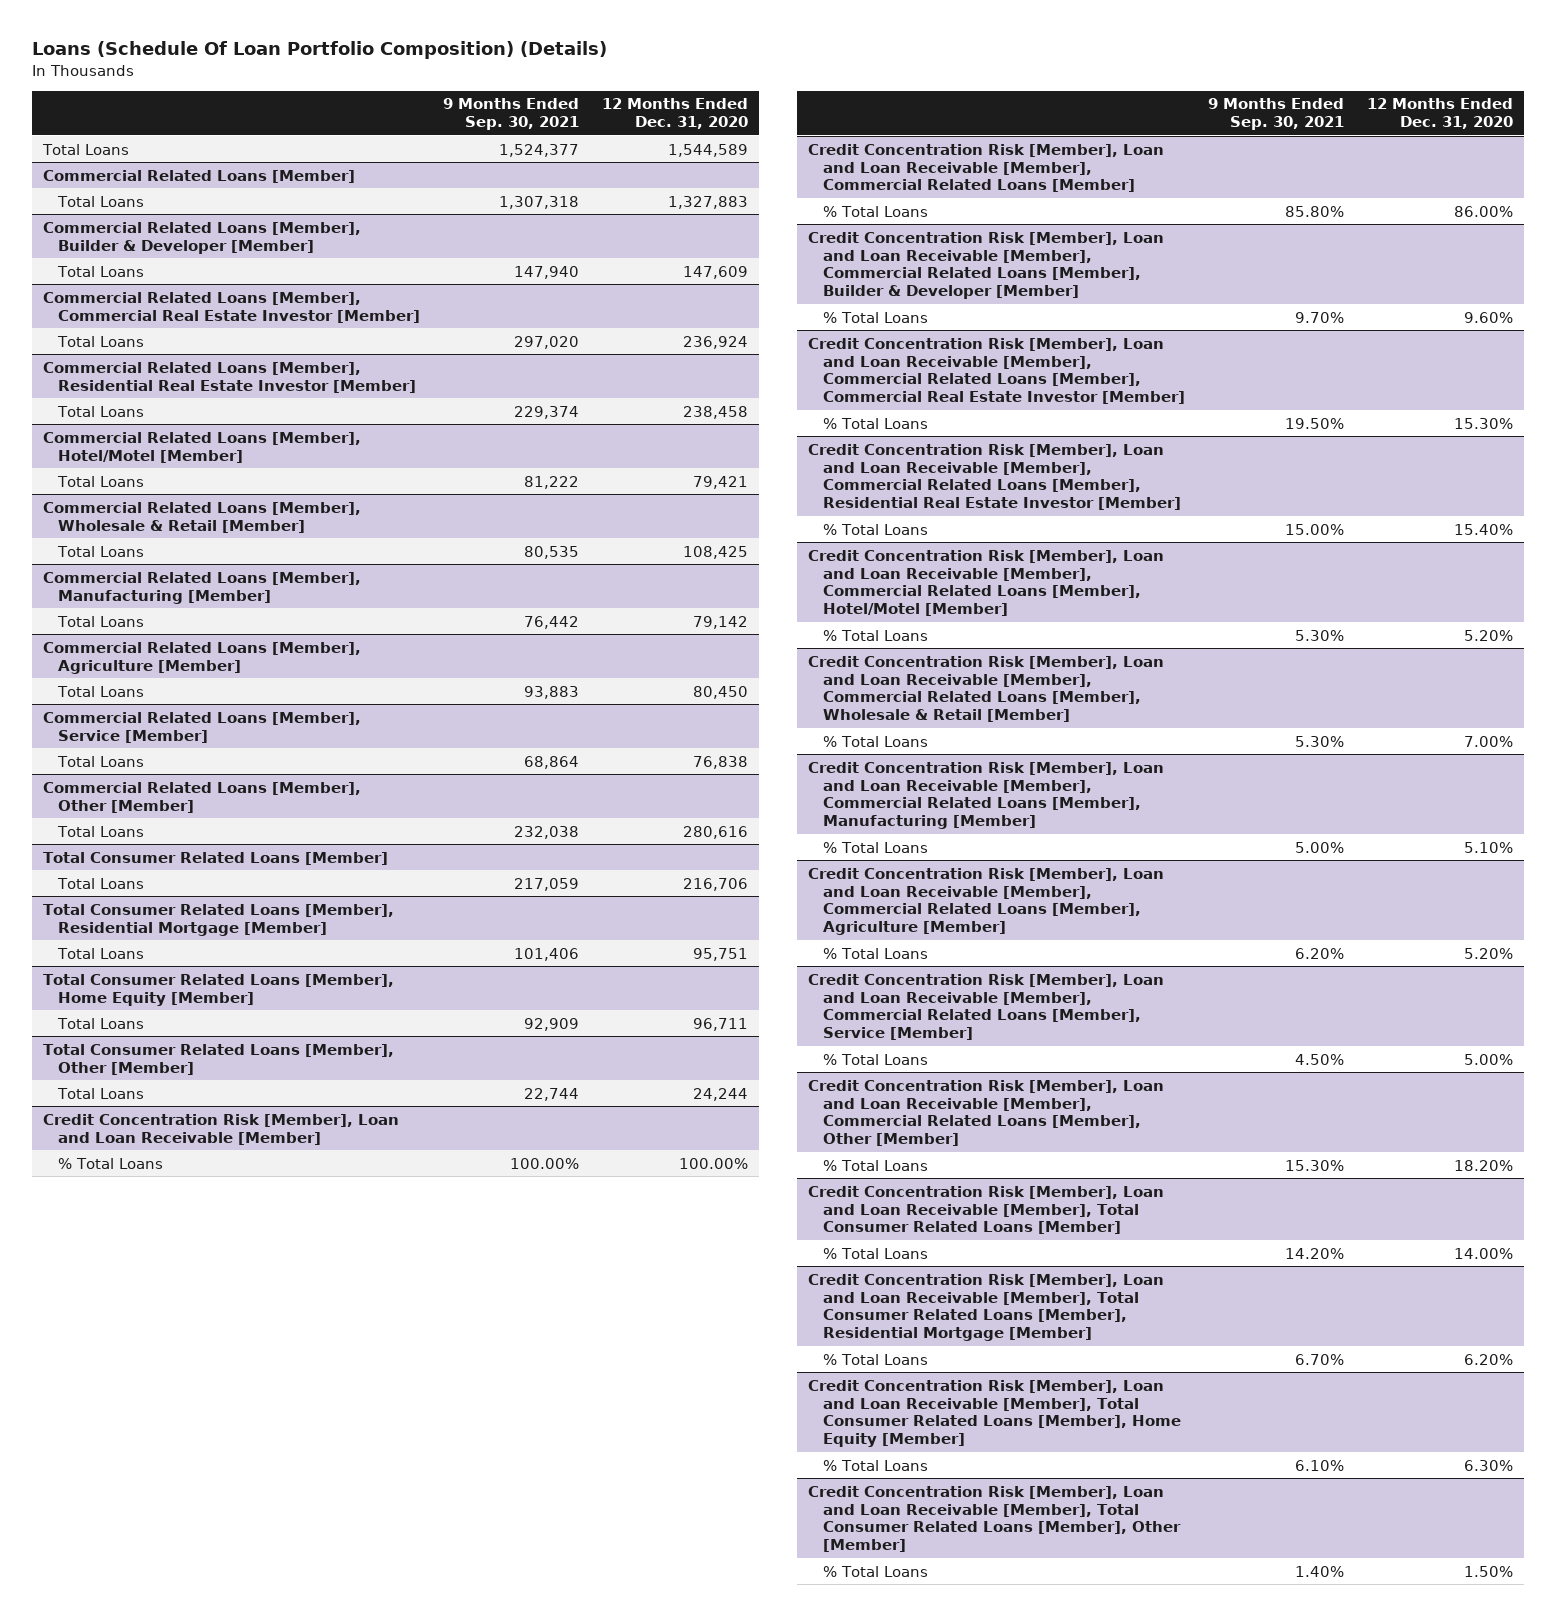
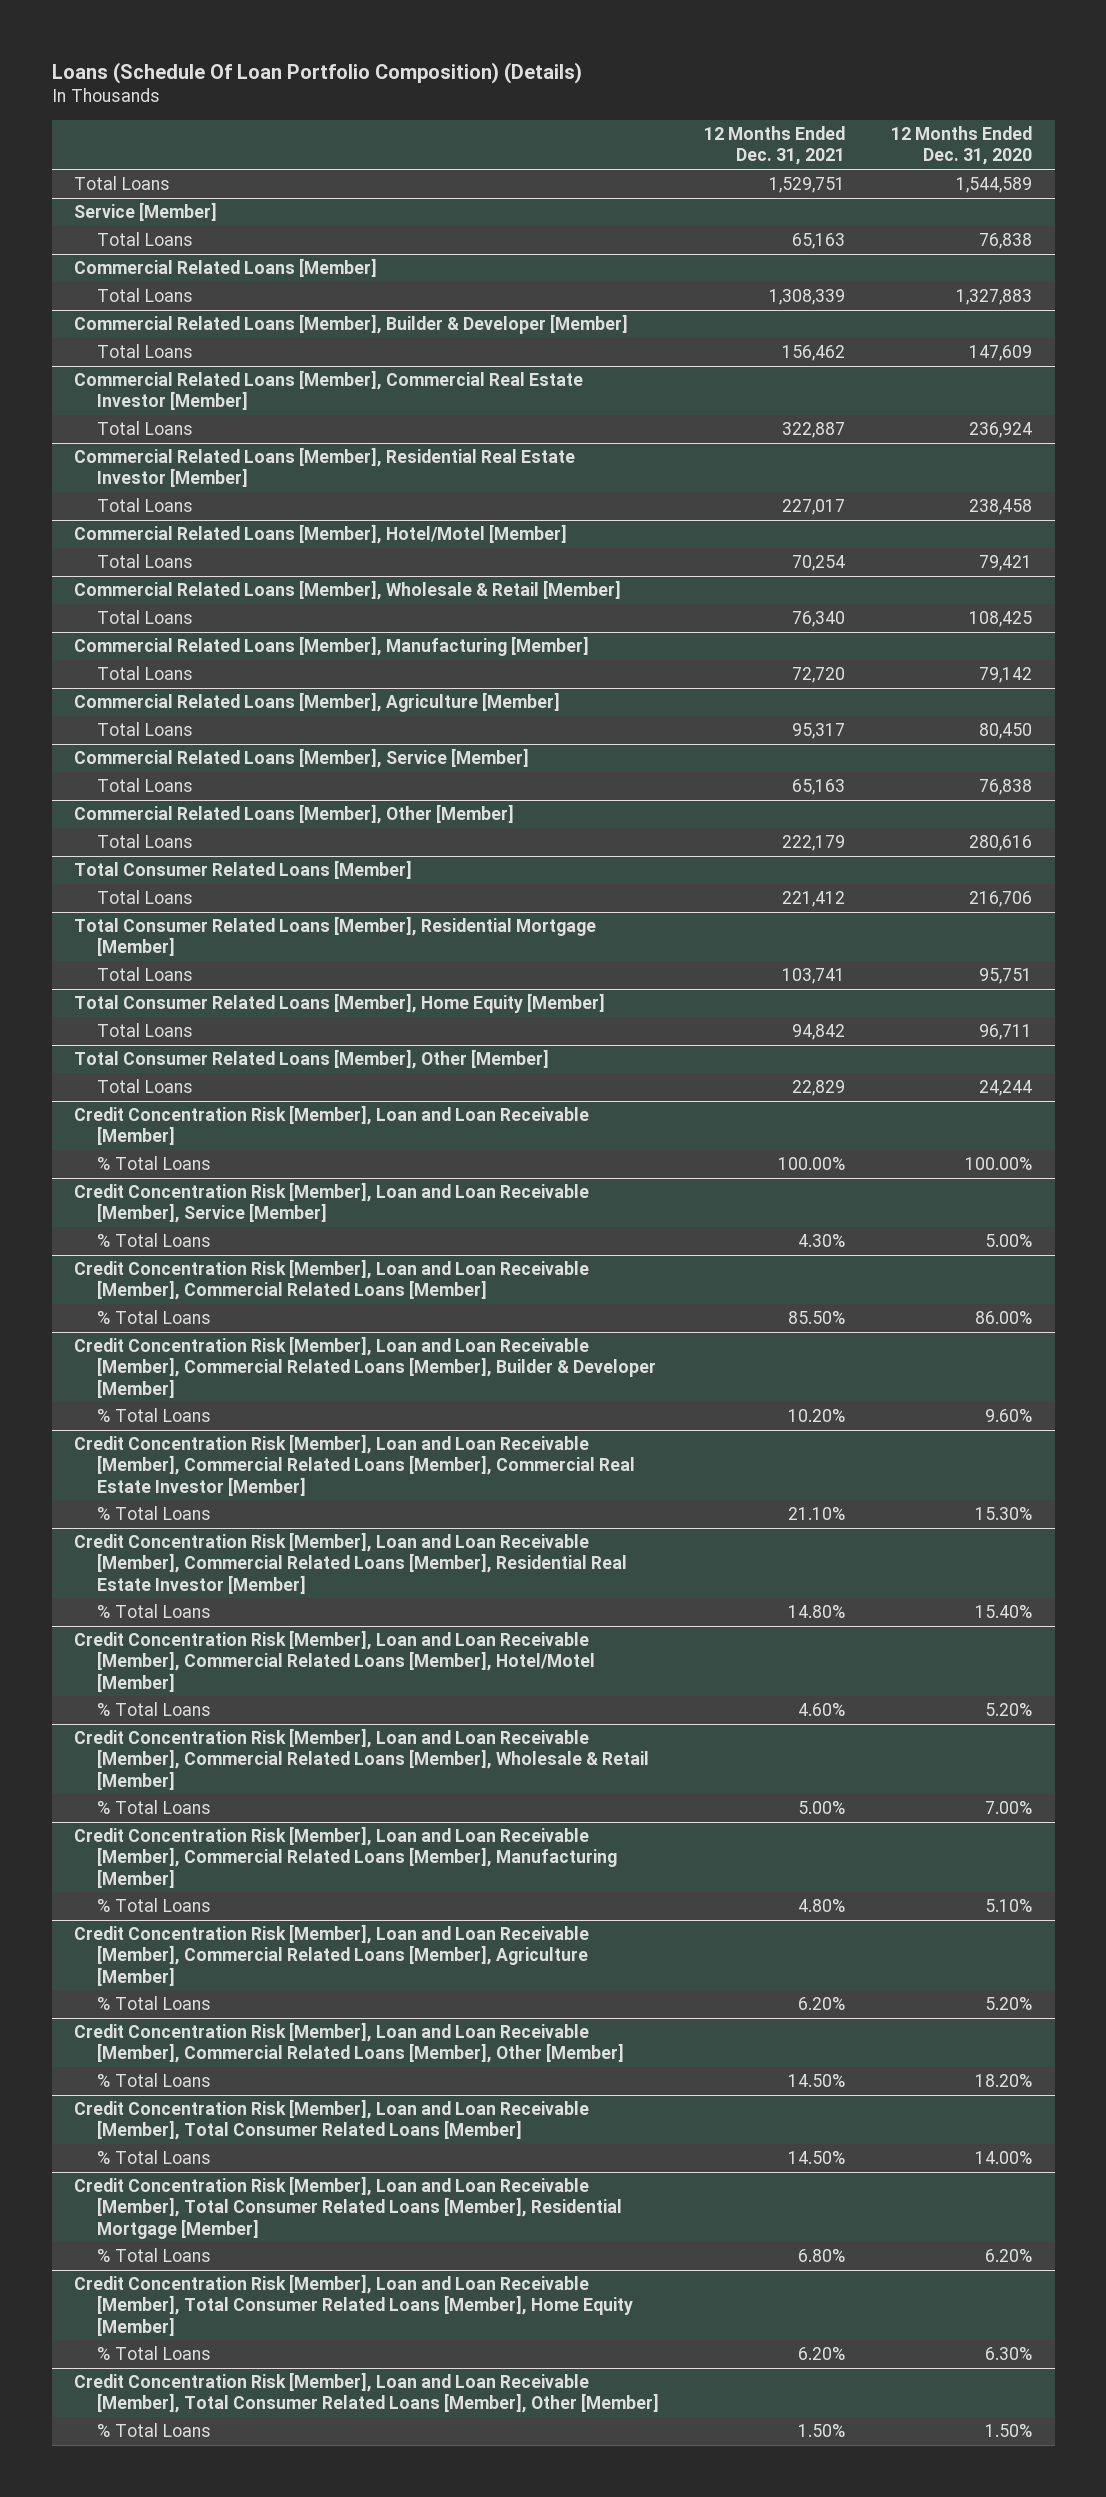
- | 9 Months Ended Sep. 30, 2021 | 12 Months Ended Dec. 31, 2020
+ | 12 Months Ended Dec. 31, 2021 | 12 Months Ended Dec. 31, 2020
+ Service [Member]
+ Total Loans | 65,163 | 76,838
+ Credit Concentration Risk [Member], Loan and Loan Receivable [Member], Service [Member]
+ % Total Loans | 4.30% | 5.00%
- Credit Concentration Risk [Member], Loan and Loan Receivable [Member], Commercial Related Loans [Member], Service [Member]
- % Total Loans | 4.50% | 5.00%

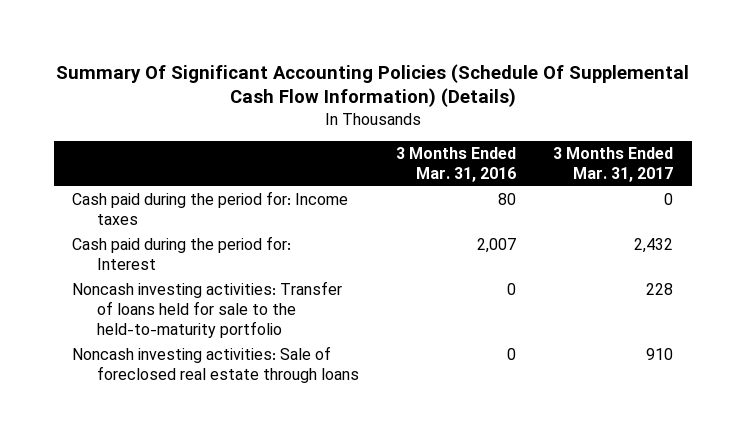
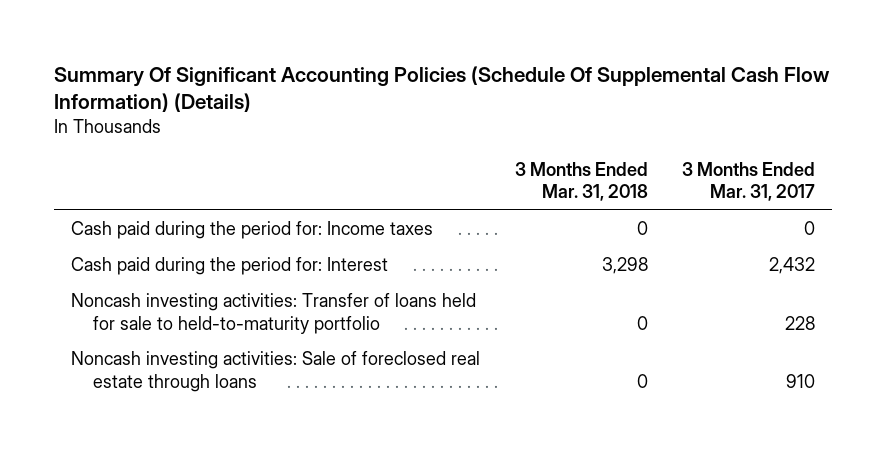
- | 3 Months Ended Mar. 31, 2016 | 3 Months Ended Mar. 31, 2017
+ | 3 Months Ended Mar. 31, 2018 | 3 Months Ended Mar. 31, 2017
- Noncash investing activities: Transfer of loans held for sale to the held-to-maturity portfolio | 0 | 228
+ Noncash investing activities: Transfer of loans held for sale to held-to-maturity portfolio | 0 | 228

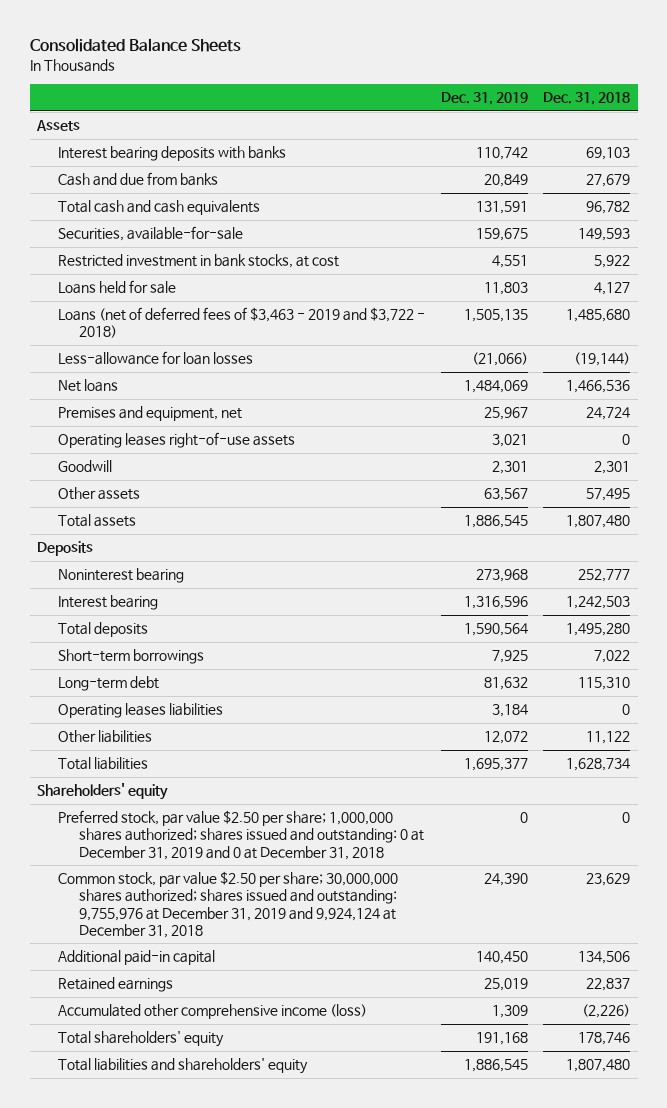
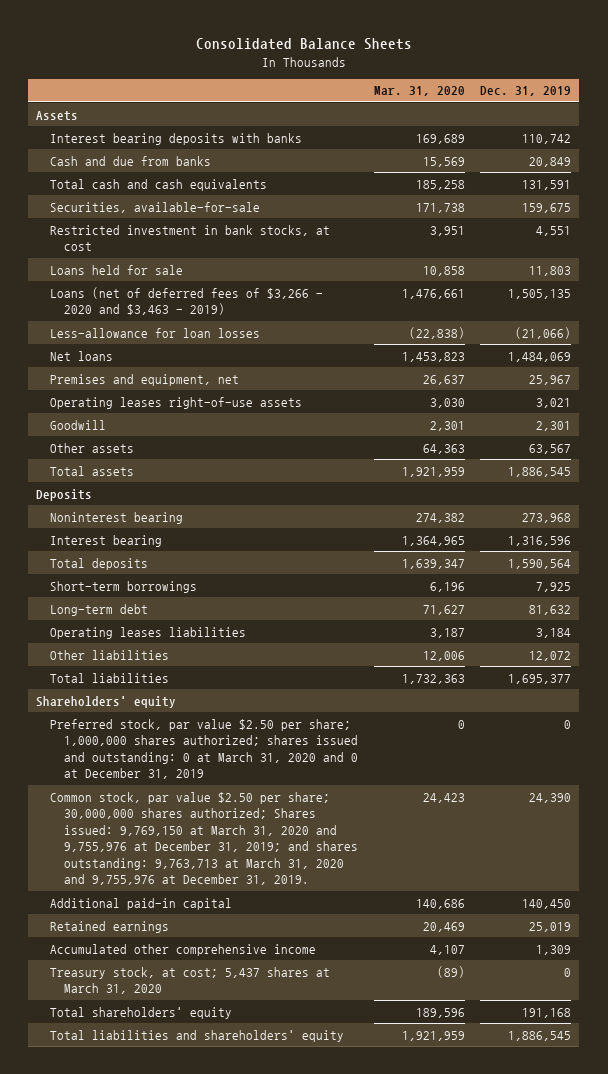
- | Dec. 31, 2019 | Dec. 31, 2018
+ | Mar. 31, 2020 | Dec. 31, 2019
- Loans (net of deferred fees of $3,463 - 2019 and $3,722 - 2018) | 1,505,135 | 1,485,680
+ Loans (net of deferred fees of $3,266 - 2020 and $3,463 - 2019) | 1,476,661 | 1,505,135
- Preferred stock, par value $2.50 per share; 1,000,000 shares authorized; shares issued and outstanding: 0 at December 31, 2019 and 0 at December 31, 2018 | 0 | 0
- Common stock, par value $2.50 per share; 30,000,000 shares authorized; shares issued and outstanding: 9,755,976 at December 31, 2019 and 9,924,124 at December 31, 2018 | 24,390 | 23,629
+ Preferred stock, par value $2.50 per share; 1,000,000 shares authorized; shares issued and outstanding: 0 at March 31, 2020 and 0 at December 31, 2019 | 0 | 0
+ Common stock, par value $2.50 per share; 30,000,000 shares authorized; Shares issued: 9,769,150 at March 31, 2020 and 9,755,976 at December 31, 2019; and shares outstanding: 9,763,713 at March 31, 2020 and 9,755,976 at December 31, 2019. | 24,423 | 24,390
- Accumulated other comprehensive income (loss) | 1,309 | (2,226)
+ Accumulated other comprehensive income | 4,107 | 1,309
+ Treasury stock, at cost; 5,437 shares at March 31, 2020 | (89) | 0

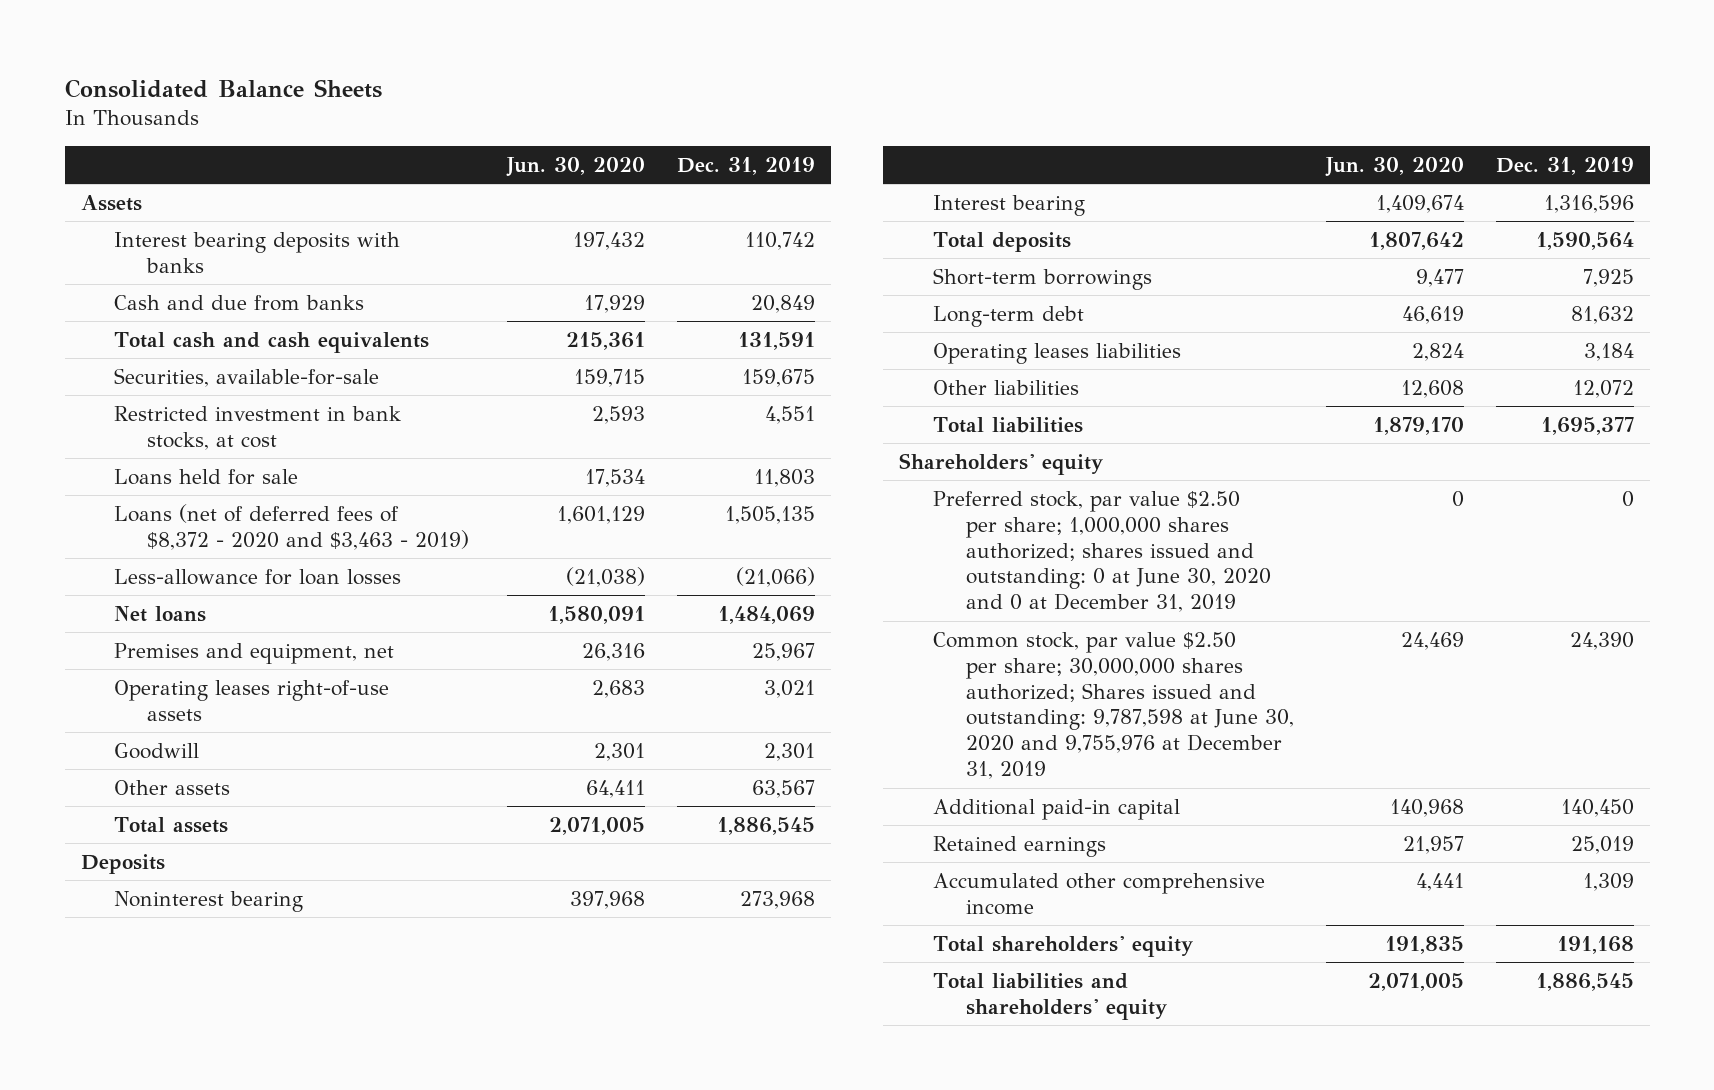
- | Mar. 31, 2020 | Dec. 31, 2019
+ | Jun. 30, 2020 | Dec. 31, 2019
- Loans (net of deferred fees of $3,266 - 2020 and $3,463 - 2019) | 1,476,661 | 1,505,135
+ Loans (net of deferred fees of $8,372 - 2020 and $3,463 - 2019) | 1,601,129 | 1,505,135
- Preferred stock, par value $2.50 per share; 1,000,000 shares authorized; shares issued and outstanding: 0 at March 31, 2020 and 0 at December 31, 2019 | 0 | 0
- Common stock, par value $2.50 per share; 30,000,000 shares authorized; Shares issued: 9,769,150 at March 31, 2020 and 9,755,976 at December 31, 2019; and shares outstanding: 9,763,713 at March 31, 2020 and 9,755,976 at December 31, 2019. | 24,423 | 24,390
+ Preferred stock, par value $2.50 per share; 1,000,000 shares authorized; shares issued and outstanding: 0 at June 30, 2020 and 0 at December 31, 2019 | 0 | 0
+ Common stock, par value $2.50 per share; 30,000,000 shares authorized; Shares issued and outstanding: 9,787,598 at June 30, 2020 and 9,755,976 at December 31, 2019 | 24,469 | 24,390
- Treasury stock, at cost; 5,437 shares at March 31, 2020 | (89) | 0

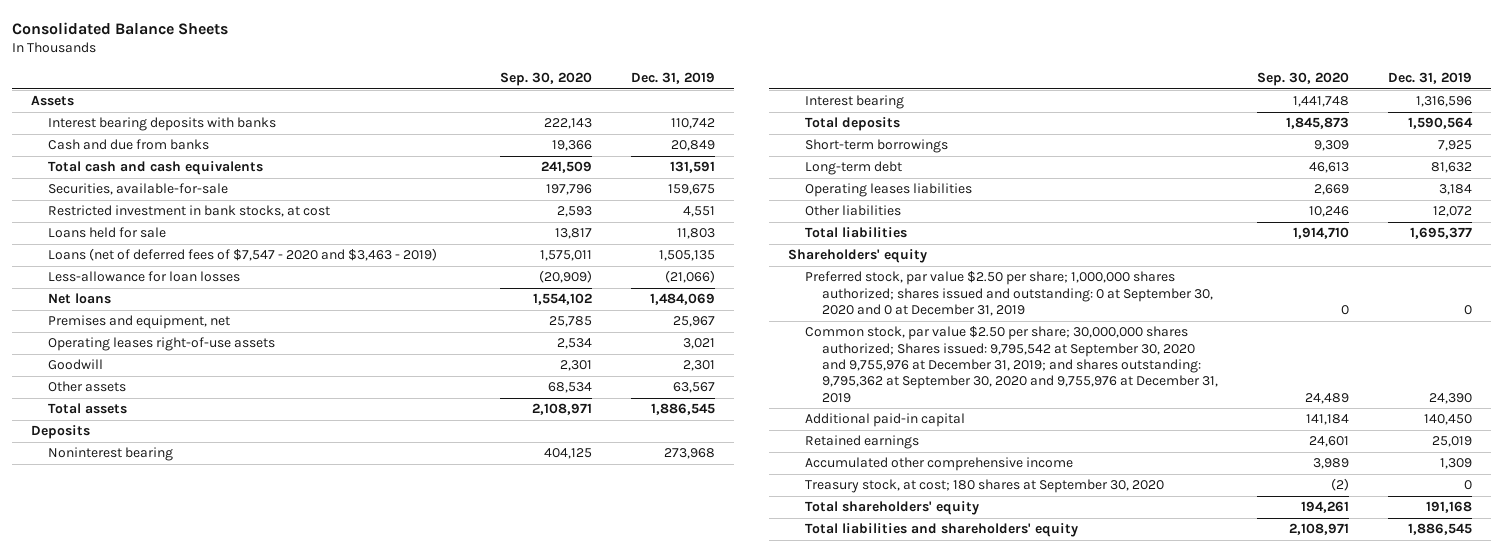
- | Jun. 30, 2020 | Dec. 31, 2019
+ | Sep. 30, 2020 | Dec. 31, 2019
- Loans (net of deferred fees of $8,372 - 2020 and $3,463 - 2019) | 1,601,129 | 1,505,135
+ Loans (net of deferred fees of $7,547 - 2020 and $3,463 - 2019) | 1,575,011 | 1,505,135
- Preferred stock, par value $2.50 per share; 1,000,000 shares authorized; shares issued and outstanding: 0 at June 30, 2020 and 0 at December 31, 2019 | 0 | 0
- Common stock, par value $2.50 per share; 30,000,000 shares authorized; Shares issued and outstanding: 9,787,598 at June 30, 2020 and 9,755,976 at December 31, 2019 | 24,469 | 24,390
+ Preferred stock, par value $2.50 per share; 1,000,000 shares authorized; shares issued and outstanding: 0 at September 30, 2020 and 0 at December 31, 2019 | 0 | 0
+ Common stock, par value $2.50 per share; 30,000,000 shares authorized; Shares issued: 9,795,542 at September 30, 2020 and 9,755,976 at December 31, 2019; and shares outstanding: 9,795,362 at September 30, 2020 and 9,755,976 at December 31, 2019 | 24,489 | 24,390
+ Treasury stock, at cost; 180 shares at September 30, 2020 | (2) | 0

